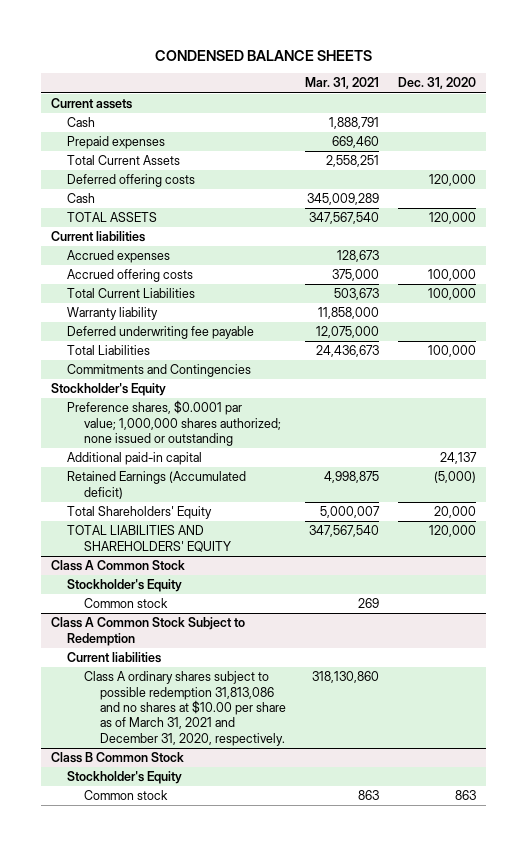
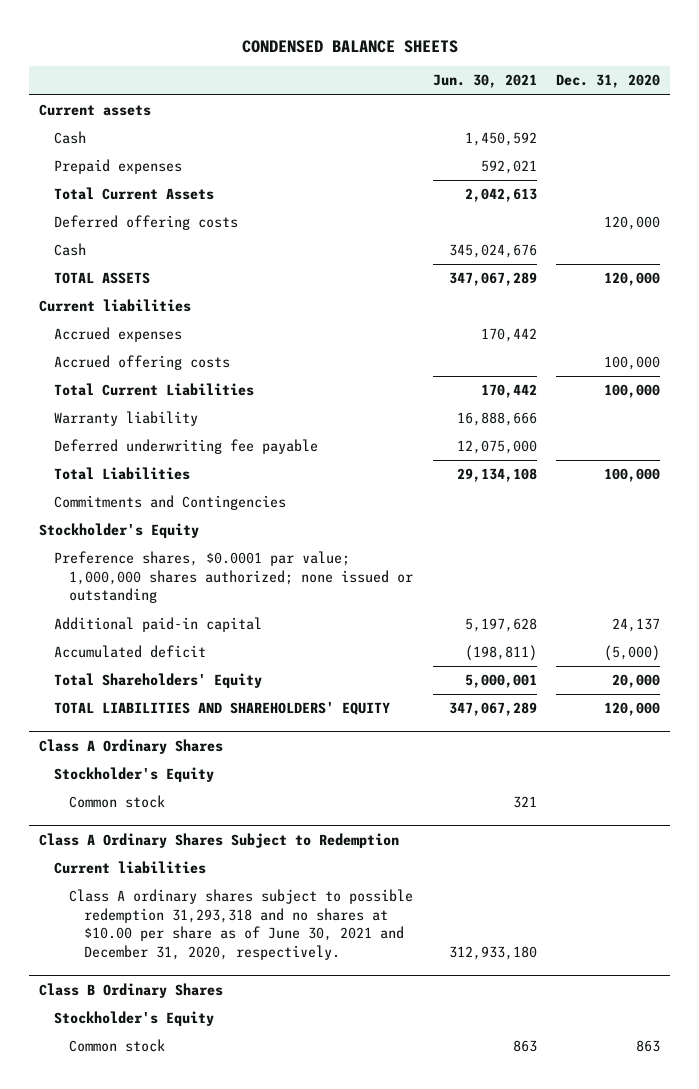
- | Mar. 31, 2021 | Dec. 31, 2020
+ | Jun. 30, 2021 | Dec. 31, 2020
- Retained Earnings (Accumulated deficit) | 4,998,875 | (5,000)
+ Accumulated deficit | (198,811) | (5,000)
- Class A Common Stock
+ Class A Ordinary Shares
- Class A Common Stock Subject to Redemption
+ Class A Ordinary Shares Subject to Redemption
- Class A ordinary shares subject to possible redemption 31,813,086 and no shares at $10.00 per share as of March 31, 2021 and December 31, 2020, respectively. | 318,130,860 |
- Class B Common Stock
+ Class A ordinary shares subject to possible redemption 31,293,318 and no shares at $10.00 per share as of June 30, 2021 and December 31, 2020, respectively. | 312,933,180 |
+ Class B Ordinary Shares

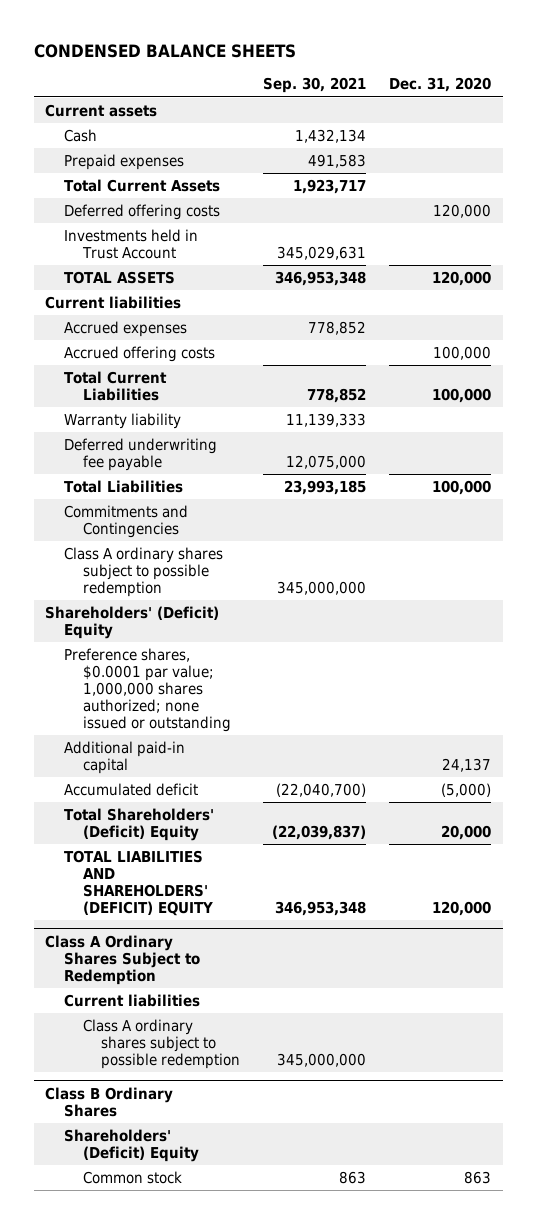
- | Jun. 30, 2021 | Dec. 31, 2020
+ | Sep. 30, 2021 | Dec. 31, 2020
- Cash | 345,024,676 |
+ Investments held in Trust Account | 345,029,631 |
- Stockholder's Equity
+ Class A ordinary shares subject to possible redemption | 345,000,000 |
+ Shareholders' (Deficit) Equity
- Total Shareholders' Equity | 5,000,001 | 20,000
- TOTAL LIABILITIES AND SHAREHOLDERS' EQUITY | 347,067,289 | 120,000
- Class A Ordinary Shares
- Stockholder's Equity
- Common stock | 321 |
+ Total Shareholders' (Deficit) Equity | (22,039,837) | 20,000
+ TOTAL LIABILITIES AND SHAREHOLDERS' (DEFICIT) EQUITY | 346,953,348 | 120,000
@ Class A Ordinary Shares Subject to Redemption
- Class A ordinary shares subject to possible redemption 31,293,318 and no shares at $10.00 per share as of June 30, 2021 and December 31, 2020, respectively. | 312,933,180 |
+ Class A ordinary shares subject to possible redemption | 345,000,000 |
@ Class B Ordinary Shares
- Stockholder's Equity
+ Shareholders' (Deficit) Equity

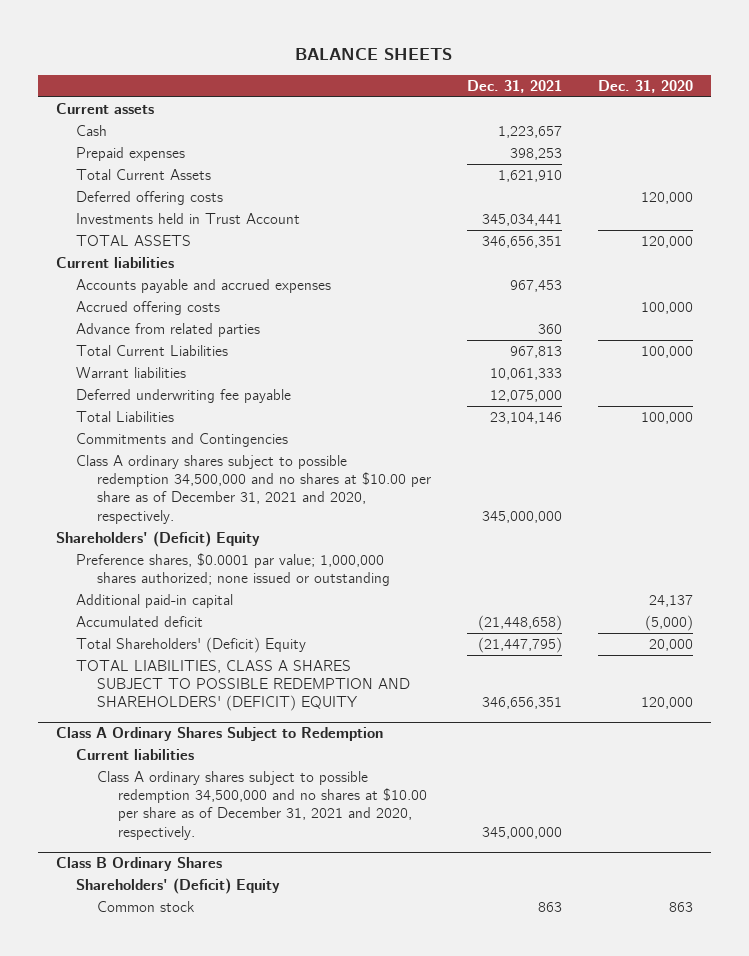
- CONDENSED BALANCE SHEETS
+ BALANCE SHEETS
- | Sep. 30, 2021 | Dec. 31, 2020
+ | Dec. 31, 2021 | Dec. 31, 2020
- Accrued expenses | 778,852 |
+ Accounts payable and accrued expenses | 967,453 |
+ Advance from related parties | 360 |
- Warranty liability | 11,139,333 |
+ Warrant liabilities | 10,061,333 |
- Class A ordinary shares subject to possible redemption | 345,000,000 |
+ Class A ordinary shares subject to possible redemption 34,500,000 and no shares at $10.00 per share as of December 31, 2021 and 2020, respectively. | 345,000,000 |
- TOTAL LIABILITIES AND SHAREHOLDERS' (DEFICIT) EQUITY | 346,953,348 | 120,000
+ TOTAL LIABILITIES, CLASS A SHARES SUBJECT TO POSSIBLE REDEMPTION AND SHAREHOLDERS' (DEFICIT) EQUITY | 346,656,351 | 120,000
@ Class A Ordinary Shares Subject to Redemption
- Class A ordinary shares subject to possible redemption | 345,000,000 |
+ Class A ordinary shares subject to possible redemption 34,500,000 and no shares at $10.00 per share as of December 31, 2021 and 2020, respectively. | 345,000,000 |

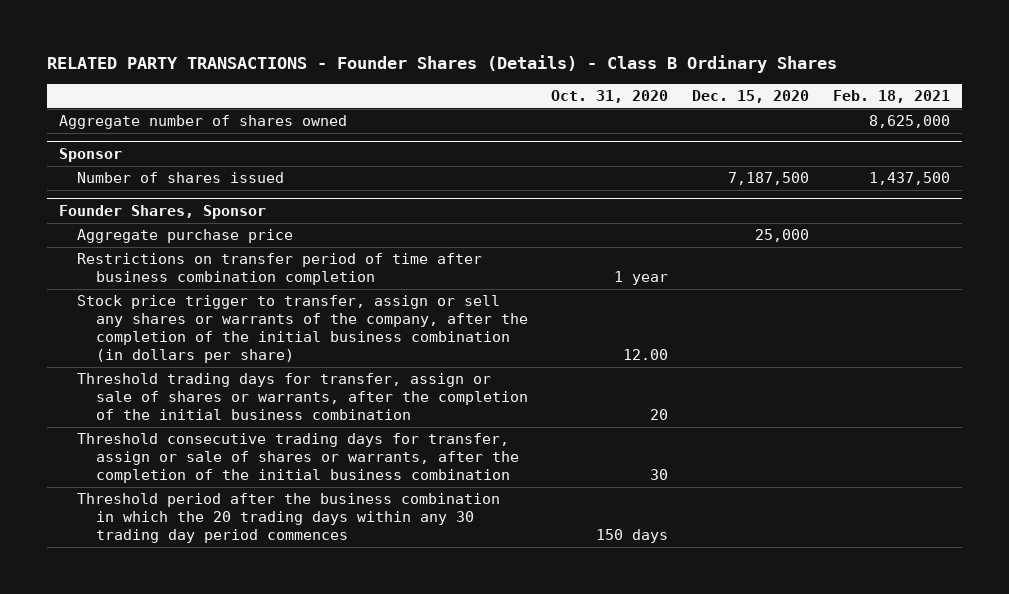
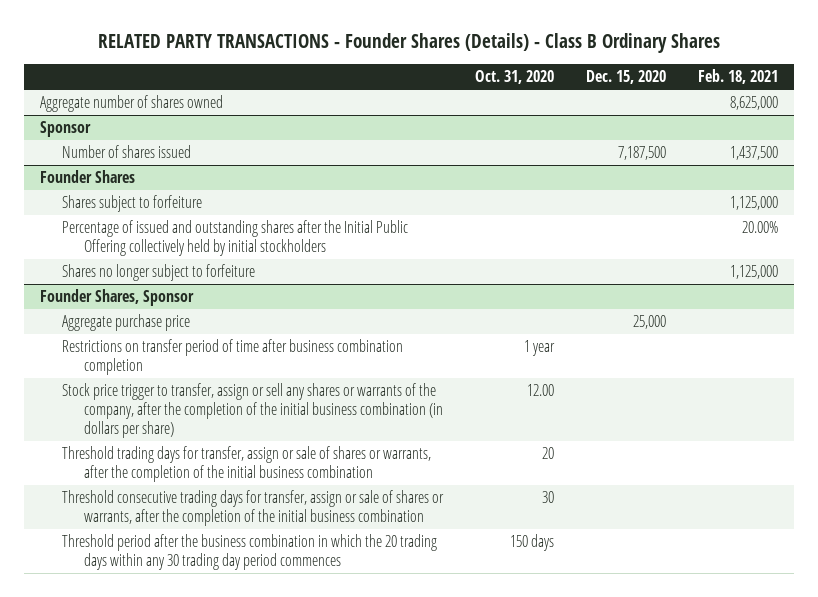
+ Founder Shares
+ Shares subject to forfeiture | | | 1,125,000
+ Percentage of issued and outstanding shares after the Initial Public Offering collectively held by initial stockholders | | | 20.00%
+ Shares no longer subject to forfeiture | | | 1,125,000

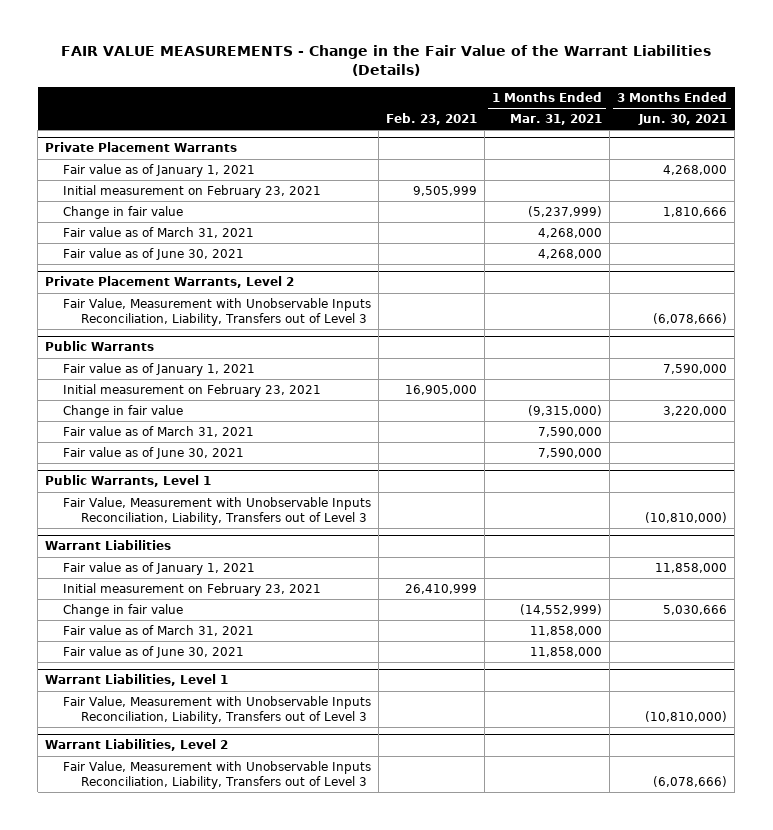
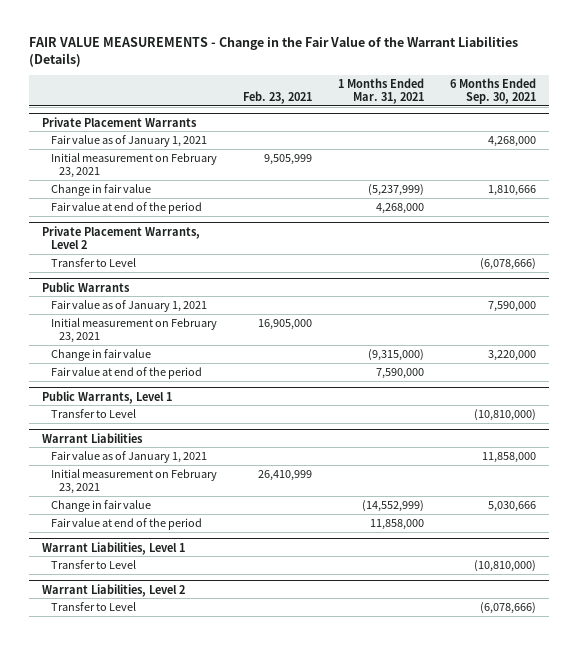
- | Feb. 23, 2021 | 1 Months Ended Mar. 31, 2021 | 3 Months Ended Jun. 30, 2021
+ | Feb. 23, 2021 | 1 Months Ended Mar. 31, 2021 | 6 Months Ended Sep. 30, 2021
@ Private Placement Warrants
- Fair value as of March 31, 2021 | | 4,268,000 |
- Fair value as of June 30, 2021 | | 4,268,000 |
+ Fair value at end of the period | | 4,268,000 |
@ Private Placement Warrants, Level 2
- Fair Value, Measurement with Unobservable Inputs Reconciliation, Liability, Transfers out of Level 3 | | | (6,078,666)
+ Transfer to Level | | | (6,078,666)
@ Public Warrants
- Fair value as of March 31, 2021 | | 7,590,000 |
- Fair value as of June 30, 2021 | | 7,590,000 |
+ Fair value at end of the period | | 7,590,000 |
@ Public Warrants, Level 1
- Fair Value, Measurement with Unobservable Inputs Reconciliation, Liability, Transfers out of Level 3 | | | (10,810,000)
+ Transfer to Level | | | (10,810,000)
@ Warrant Liabilities
- Fair value as of March 31, 2021 | | 11,858,000 |
- Fair value as of June 30, 2021 | | 11,858,000 |
+ Fair value at end of the period | | 11,858,000 |
@ Warrant Liabilities, Level 1
- Fair Value, Measurement with Unobservable Inputs Reconciliation, Liability, Transfers out of Level 3 | | | (10,810,000)
+ Transfer to Level | | | (10,810,000)
@ Warrant Liabilities, Level 2
- Fair Value, Measurement with Unobservable Inputs Reconciliation, Liability, Transfers out of Level 3 | | | (6,078,666)
+ Transfer to Level | | | (6,078,666)

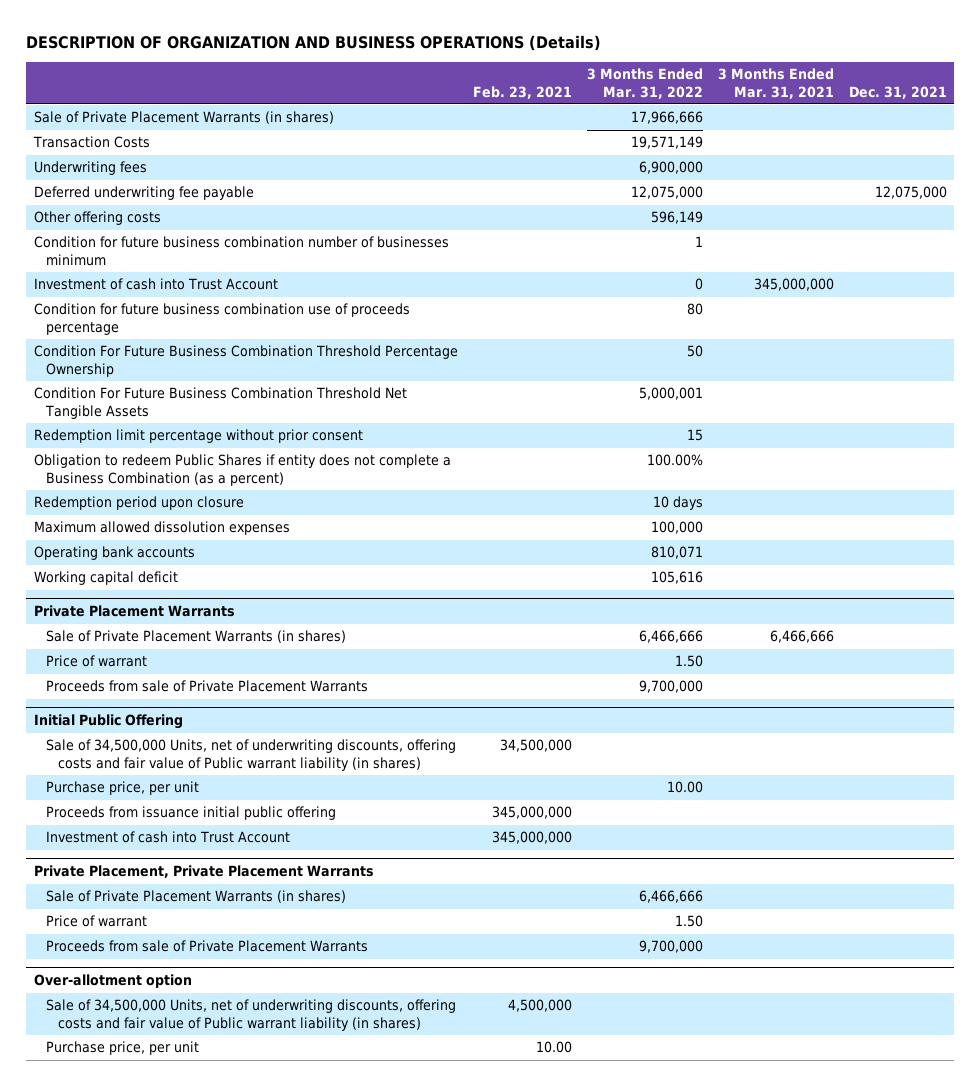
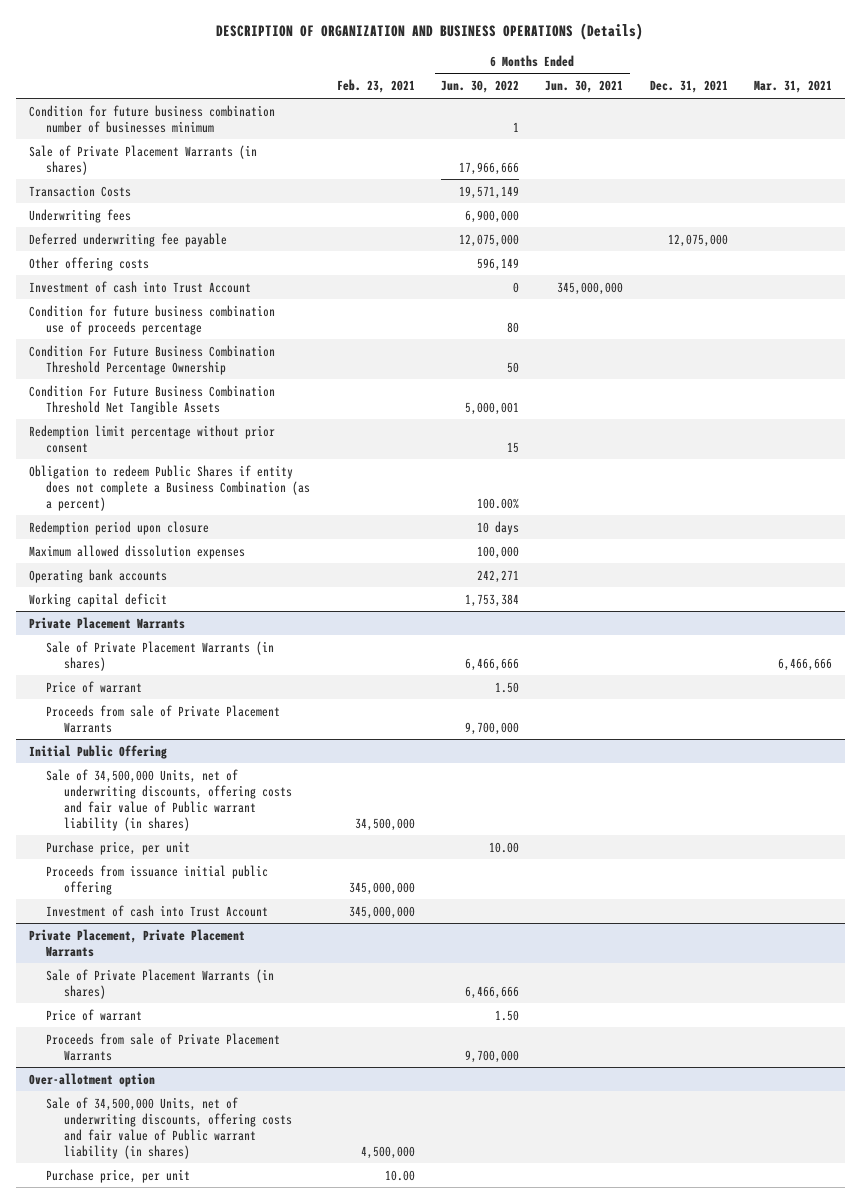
- | Feb. 23, 2021 | 3 Months Ended Mar. 31, 2022 | 3 Months Ended Mar. 31, 2021 | Dec. 31, 2021
+ | Feb. 23, 2021 | 6 Months Ended Jun. 30, 2022 | 6 Months Ended Jun. 30, 2021 | Dec. 31, 2021 | Mar. 31, 2021
moved up: Condition for future business combination number of businesses minimum | | 1 | | |

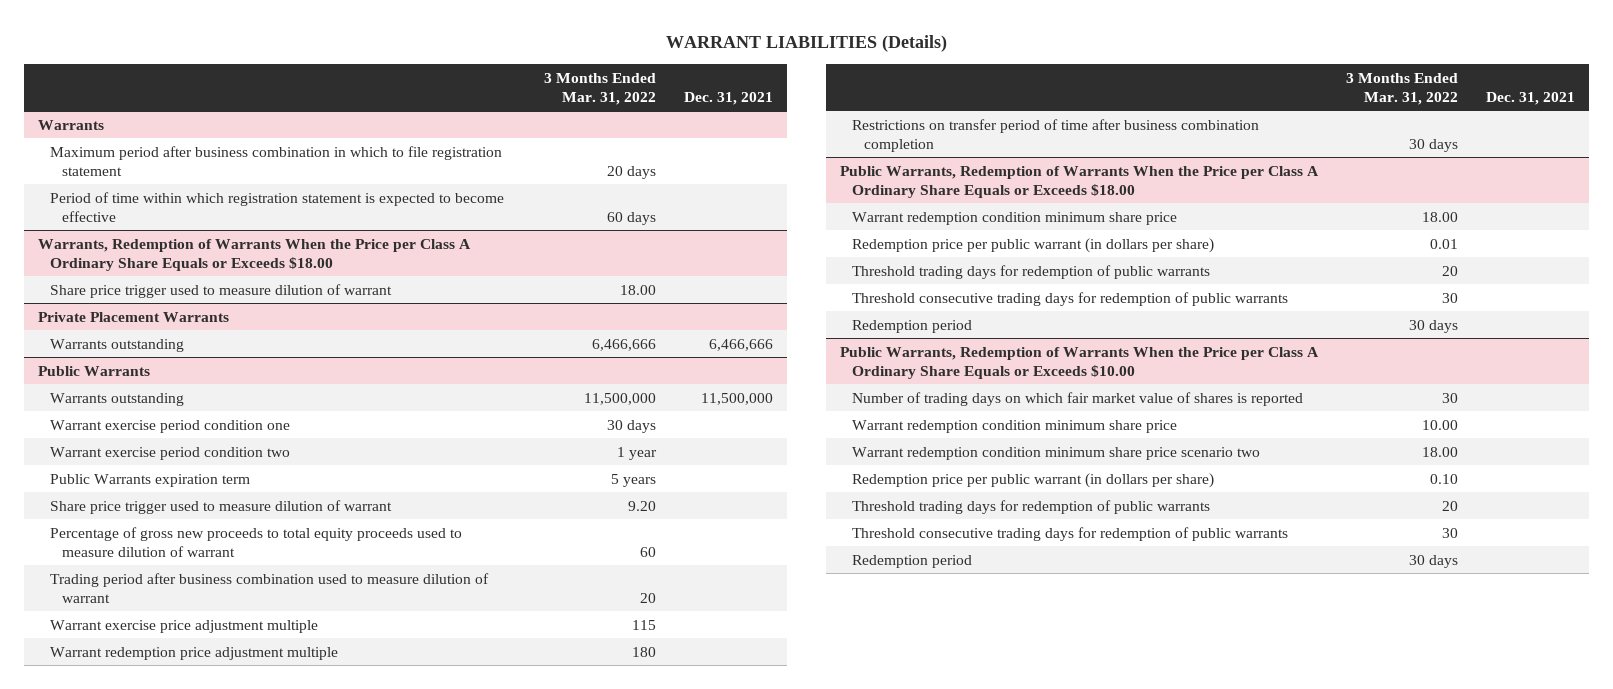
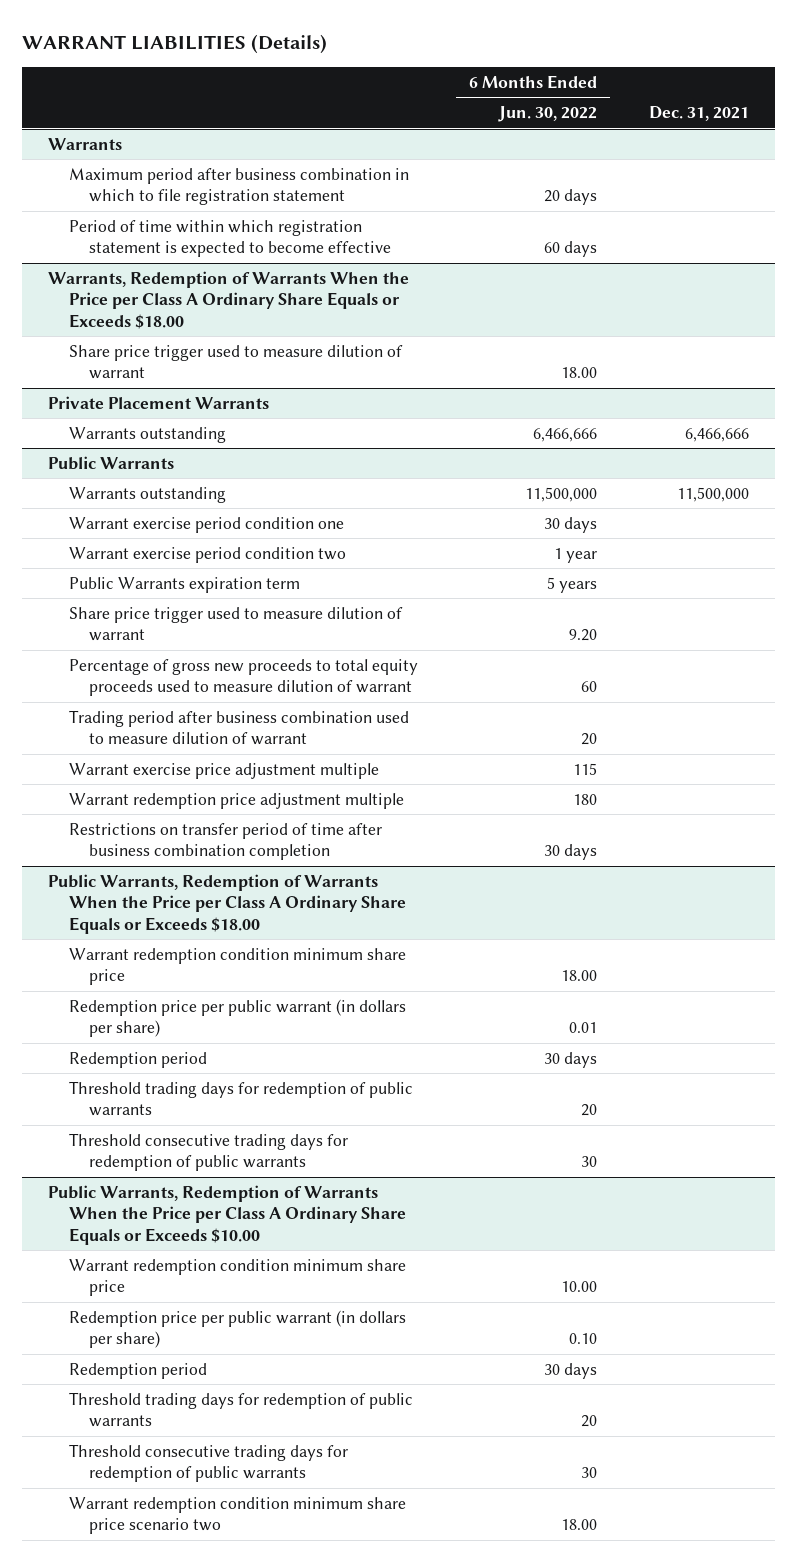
- | 3 Months Ended Mar. 31, 2022 | Dec. 31, 2021
+ | 6 Months Ended Jun. 30, 2022 | Dec. 31, 2021
@ Public Warrants, Redemption of Warrants When the Price per Class A Ordinary Share Equals or Exceeds $18.00
moved up: Redemption period | 30 days |
@ Public Warrants, Redemption of Warrants When the Price per Class A Ordinary Share Equals or Exceeds $10.00
- Number of trading days on which fair market value of shares is reported | 30 |
moved up: Redemption period | 30 days |
moved down: Warrant redemption condition minimum share price scenario two | 18.00 |

